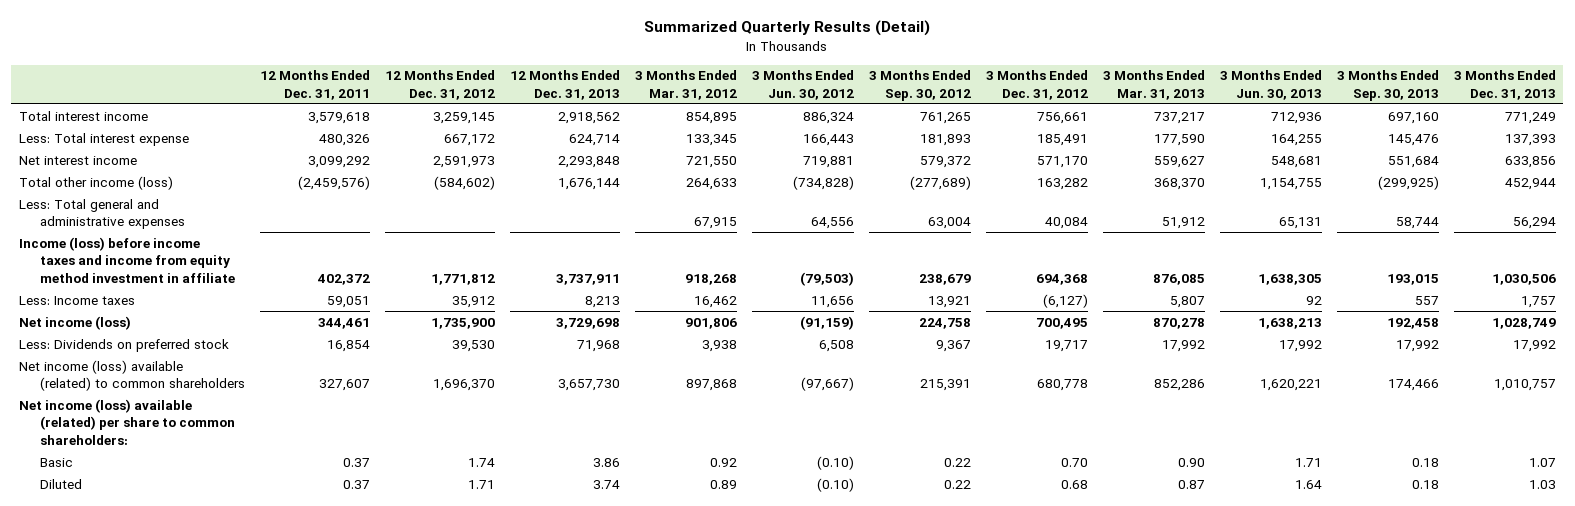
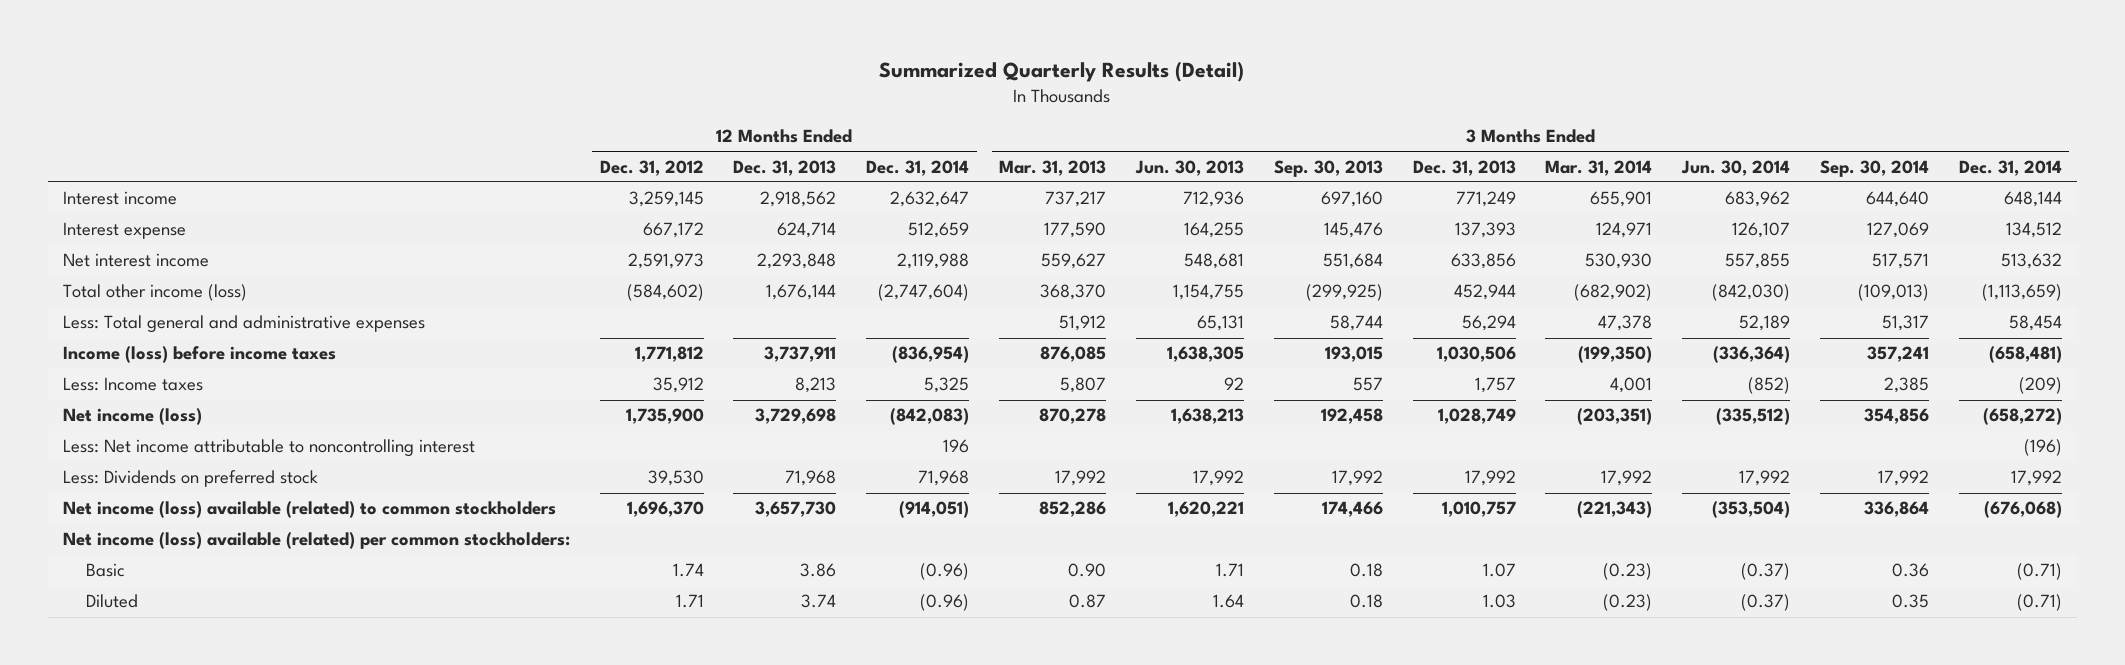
- | 12 Months Ended Dec. 31, 2011 | 12 Months Ended Dec. 31, 2012 | 12 Months Ended Dec. 31, 2013 | 3 Months Ended Mar. 31, 2012 | 3 Months Ended Jun. 30, 2012 | 3 Months Ended Sep. 30, 2012 | 3 Months Ended Dec. 31, 2012 | 3 Months Ended Mar. 31, 2013 | 3 Months Ended Jun. 30, 2013 | 3 Months Ended Sep. 30, 2013 | 3 Months Ended Dec. 31, 2013
+ | 12 Months Ended Dec. 31, 2012 | 12 Months Ended Dec. 31, 2013 | 12 Months Ended Dec. 31, 2014 | 3 Months Ended Mar. 31, 2013 | 3 Months Ended Jun. 30, 2013 | 3 Months Ended Sep. 30, 2013 | 3 Months Ended Dec. 31, 2013 | 3 Months Ended Mar. 31, 2014 | 3 Months Ended Jun. 30, 2014 | 3 Months Ended Sep. 30, 2014 | 3 Months Ended Dec. 31, 2014
- Total interest income | 3,579,618 | 3,259,145 | 2,918,562 | 854,895 | 886,324 | 761,265 | 756,661 | 737,217 | 712,936 | 697,160 | 771,249
- Less: Total interest expense | 480,326 | 667,172 | 624,714 | 133,345 | 166,443 | 181,893 | 185,491 | 177,590 | 164,255 | 145,476 | 137,393
+ Interest income | 3,259,145 | 2,918,562 | 2,632,647 | 737,217 | 712,936 | 697,160 | 771,249 | 655,901 | 683,962 | 644,640 | 648,144
+ Interest expense | 667,172 | 624,714 | 512,659 | 177,590 | 164,255 | 145,476 | 137,393 | 124,971 | 126,107 | 127,069 | 134,512
- Income (loss) before income taxes and income from equity method investment in affiliate | 402,372 | 1,771,812 | 3,737,911 | 918,268 | (79,503) | 238,679 | 694,368 | 876,085 | 1,638,305 | 193,015 | 1,030,506
+ Income (loss) before income taxes | 1,771,812 | 3,737,911 | (836,954) | 876,085 | 1,638,305 | 193,015 | 1,030,506 | (199,350) | (336,364) | 357,241 | (658,481)
+ Less: Net income attributable to noncontrolling interest | | | 196 | | | | | | | | (196)
- Net income (loss) available (related) to common shareholders | 327,607 | 1,696,370 | 3,657,730 | 897,868 | (97,667) | 215,391 | 680,778 | 852,286 | 1,620,221 | 174,466 | 1,010,757
- Net income (loss) available (related) per share to common shareholders:
+ Net income (loss) available (related) to common stockholders | 1,696,370 | 3,657,730 | (914,051) | 852,286 | 1,620,221 | 174,466 | 1,010,757 | (221,343) | (353,504) | 336,864 | (676,068)
+ Net income (loss) available (related) per common stockholders:

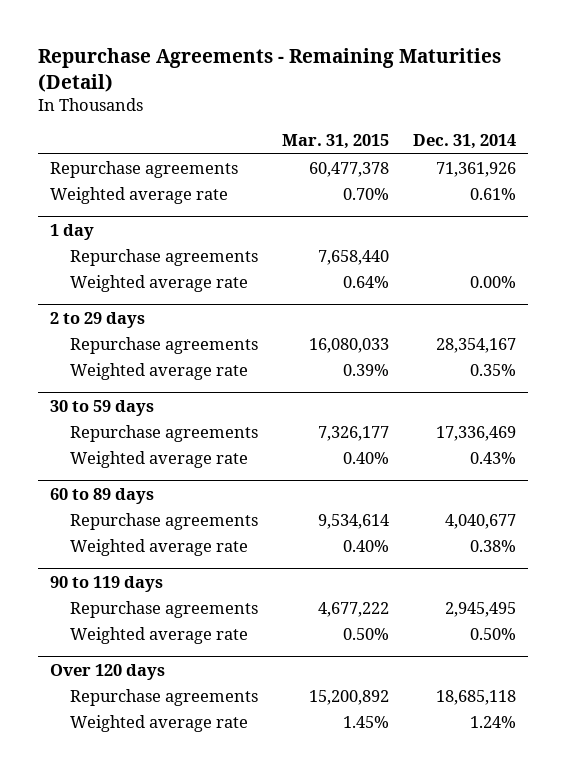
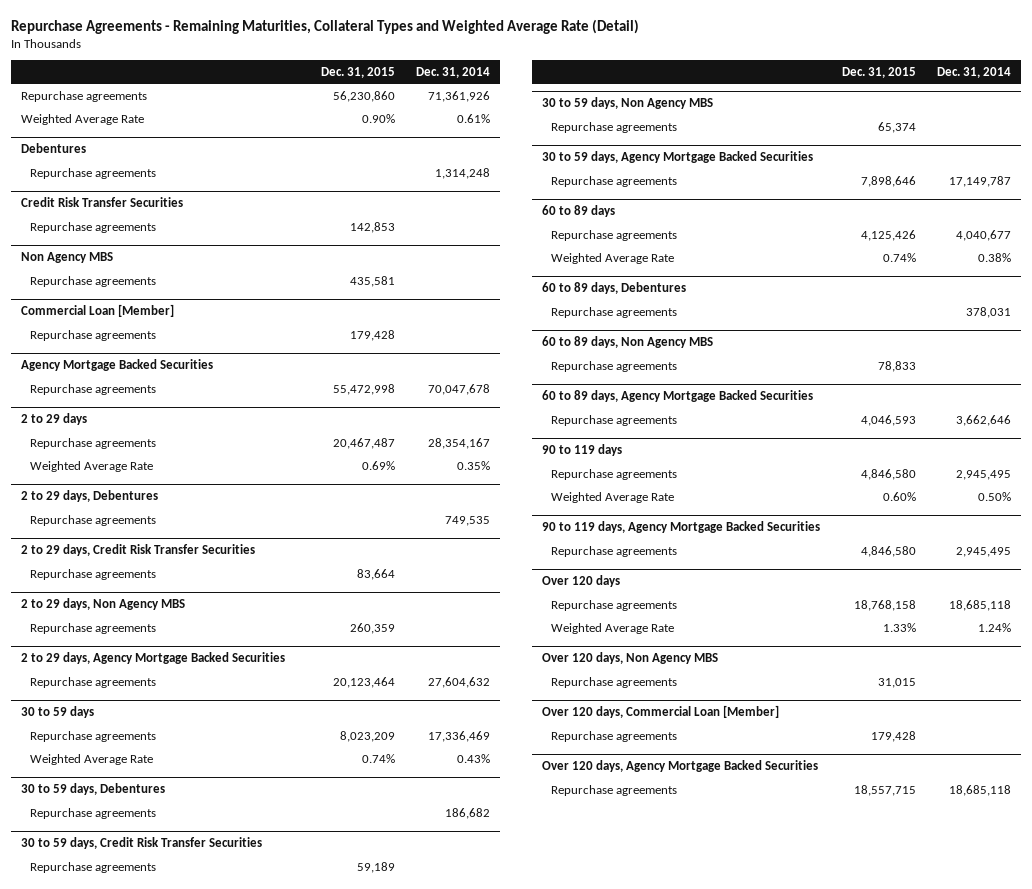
- Repurchase Agreements - Remaining Maturities (Detail)
+ Repurchase Agreements - Remaining Maturities, Collateral Types and Weighted Average Rate (Detail)
- | Mar. 31, 2015 | Dec. 31, 2014
+ | Dec. 31, 2015 | Dec. 31, 2014
- Weighted average rate | 0.70% | 0.61%
- 1 day
+ Weighted Average Rate | 0.90% | 0.61%
+ Debentures
+ Repurchase agreements | | 1,314,248
+ Credit Risk Transfer Securities
- Weighted average rate | 0.64% | 0.00%
+ Non Agency MBS
+ Repurchase agreements | 435,581 |
+ Commercial Loan [Member]
+ Repurchase agreements | 179,428 |
+ Agency Mortgage Backed Securities
+ Repurchase agreements | 55,472,998 | 70,047,678
@ 2 to 29 days
- Weighted average rate | 0.39% | 0.35%
+ Weighted Average Rate | 0.69% | 0.35%
+ 2 to 29 days, Debentures
+ Repurchase agreements | | 749,535
+ 2 to 29 days, Credit Risk Transfer Securities
+ Repurchase agreements | 83,664 |
+ 2 to 29 days, Non Agency MBS
+ Repurchase agreements | 260,359 |
+ 2 to 29 days, Agency Mortgage Backed Securities
+ Repurchase agreements | 20,123,464 | 27,604,632
@ 30 to 59 days
- Weighted average rate | 0.40% | 0.43%
+ Weighted Average Rate | 0.74% | 0.43%
+ 30 to 59 days, Debentures
+ Repurchase agreements | | 186,682
+ 30 to 59 days, Credit Risk Transfer Securities
+ Repurchase agreements | 59,189 |
+ 30 to 59 days, Non Agency MBS
+ Repurchase agreements | 65,374 |
+ 30 to 59 days, Agency Mortgage Backed Securities
+ Repurchase agreements | 7,898,646 | 17,149,787
@ 60 to 89 days
- Weighted average rate | 0.40% | 0.38%
+ Weighted Average Rate | 0.74% | 0.38%
+ 60 to 89 days, Debentures
+ Repurchase agreements | | 378,031
+ 60 to 89 days, Non Agency MBS
+ Repurchase agreements | 78,833 |
+ 60 to 89 days, Agency Mortgage Backed Securities
+ Repurchase agreements | 4,046,593 | 3,662,646
@ 90 to 119 days
- Weighted average rate | 0.50% | 0.50%
+ Weighted Average Rate | 0.60% | 0.50%
+ 90 to 119 days, Agency Mortgage Backed Securities
+ Repurchase agreements | 4,846,580 | 2,945,495
@ Over 120 days
- Weighted average rate | 1.45% | 1.24%
+ Weighted Average Rate | 1.33% | 1.24%
+ Over 120 days, Non Agency MBS
+ Repurchase agreements | 31,015 |
+ Over 120 days, Commercial Loan [Member]
+ Repurchase agreements | 179,428 |
+ Over 120 days, Agency Mortgage Backed Securities
+ Repurchase agreements | 18,557,715 | 18,685,118

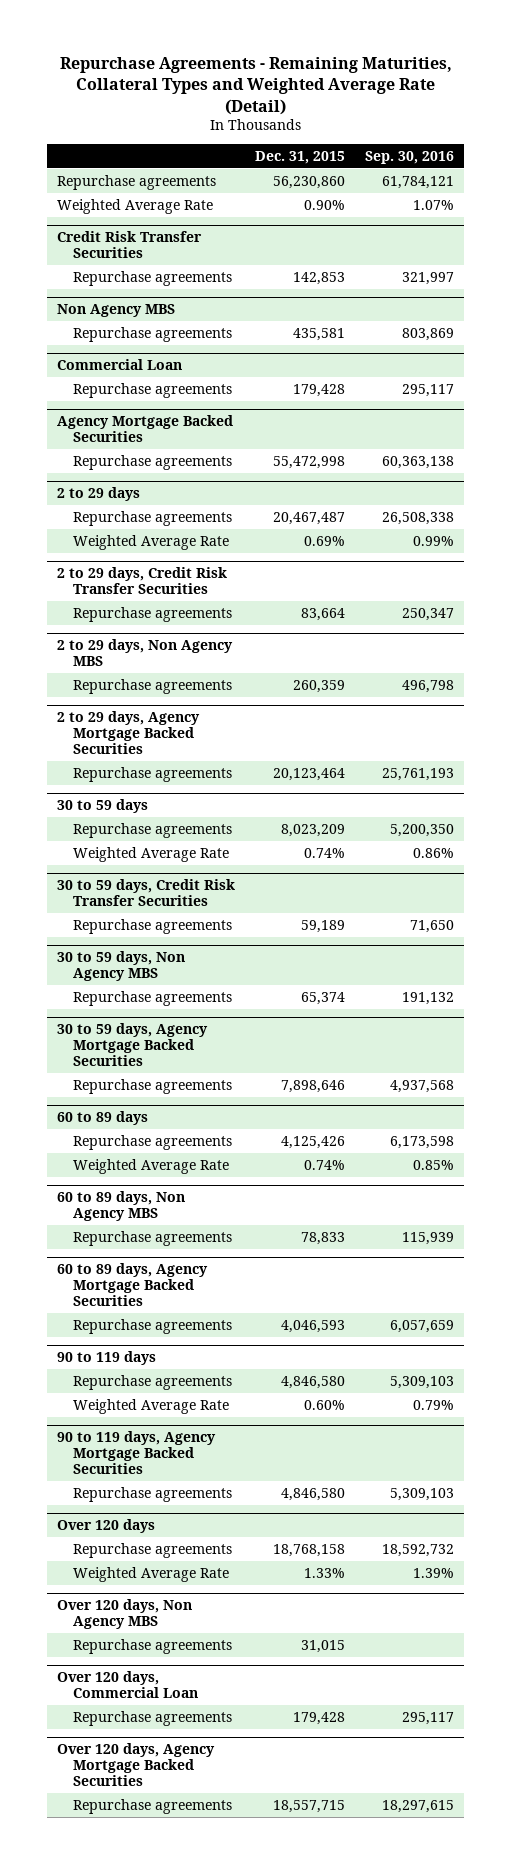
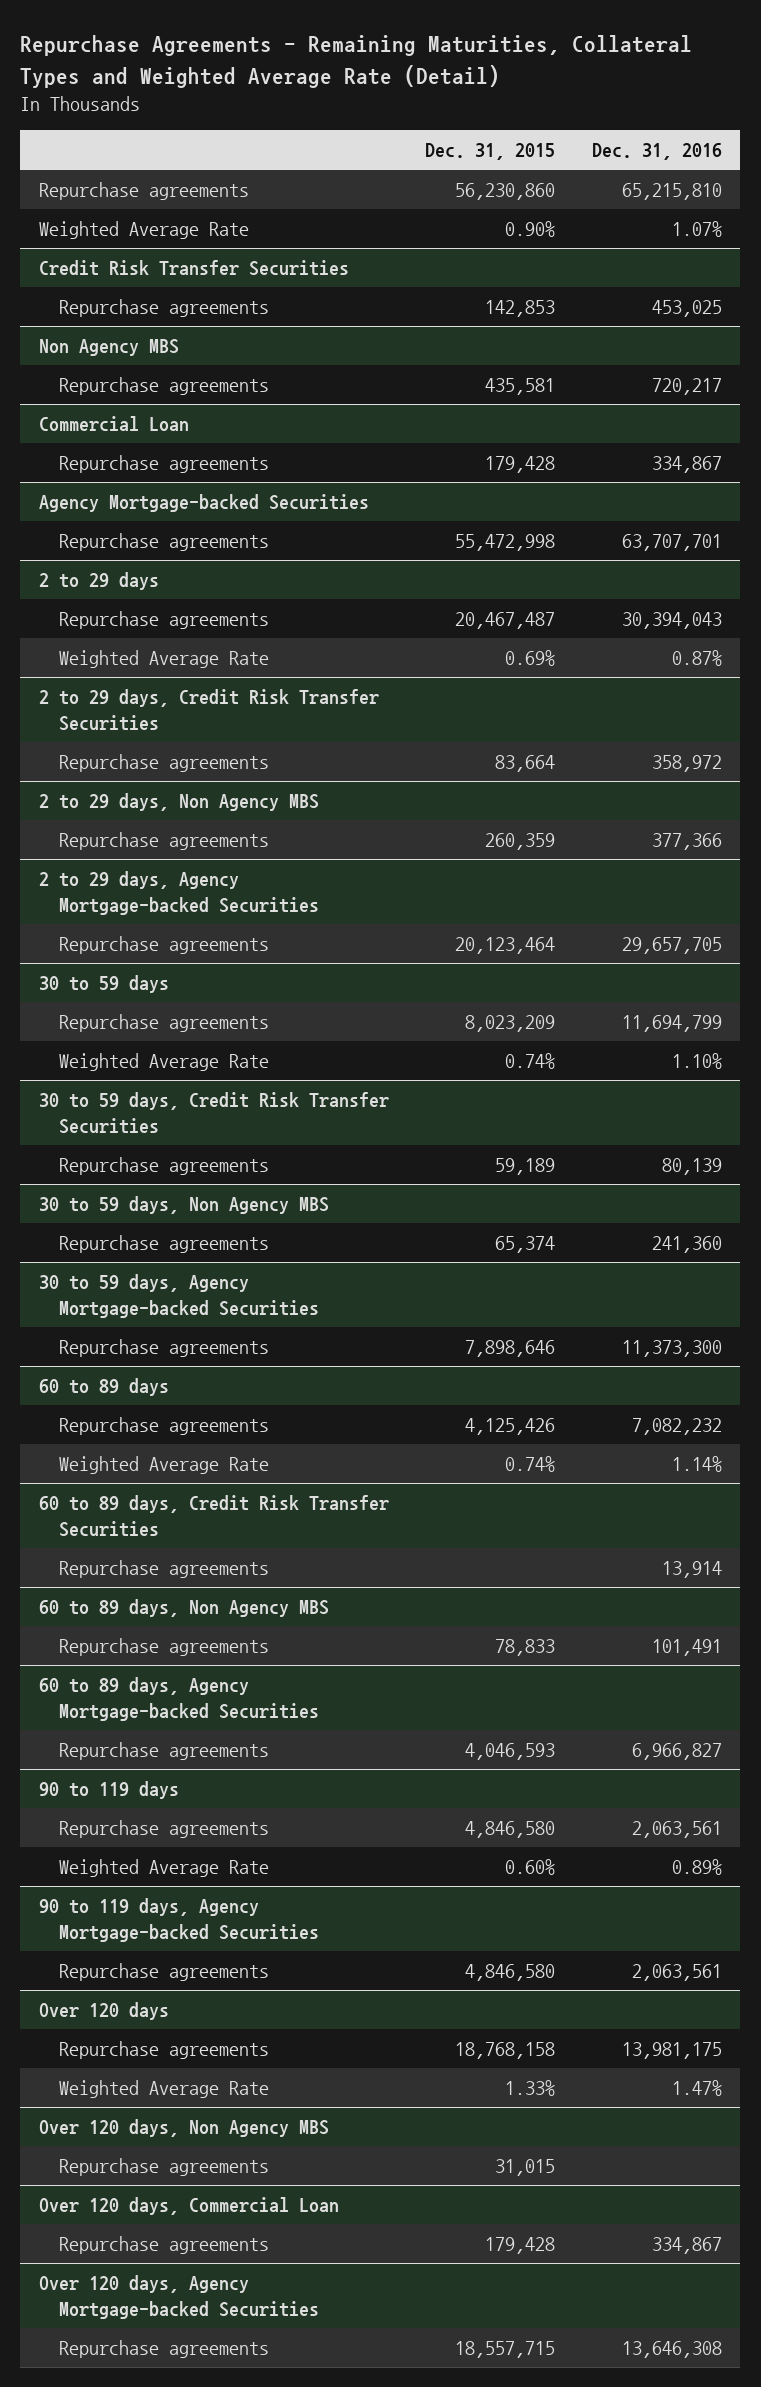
- | Dec. 31, 2015 | Sep. 30, 2016
+ | Dec. 31, 2015 | Dec. 31, 2016
- Agency Mortgage Backed Securities
+ Agency Mortgage-backed Securities
- 2 to 29 days, Agency Mortgage Backed Securities
+ 2 to 29 days, Agency Mortgage-backed Securities
- 30 to 59 days, Agency Mortgage Backed Securities
+ 30 to 59 days, Agency Mortgage-backed Securities
+ 60 to 89 days, Credit Risk Transfer Securities
+ Repurchase agreements | | 13,914
- 60 to 89 days, Agency Mortgage Backed Securities
+ 60 to 89 days, Agency Mortgage-backed Securities
- 90 to 119 days, Agency Mortgage Backed Securities
+ 90 to 119 days, Agency Mortgage-backed Securities
- Over 120 days, Agency Mortgage Backed Securities
+ Over 120 days, Agency Mortgage-backed Securities

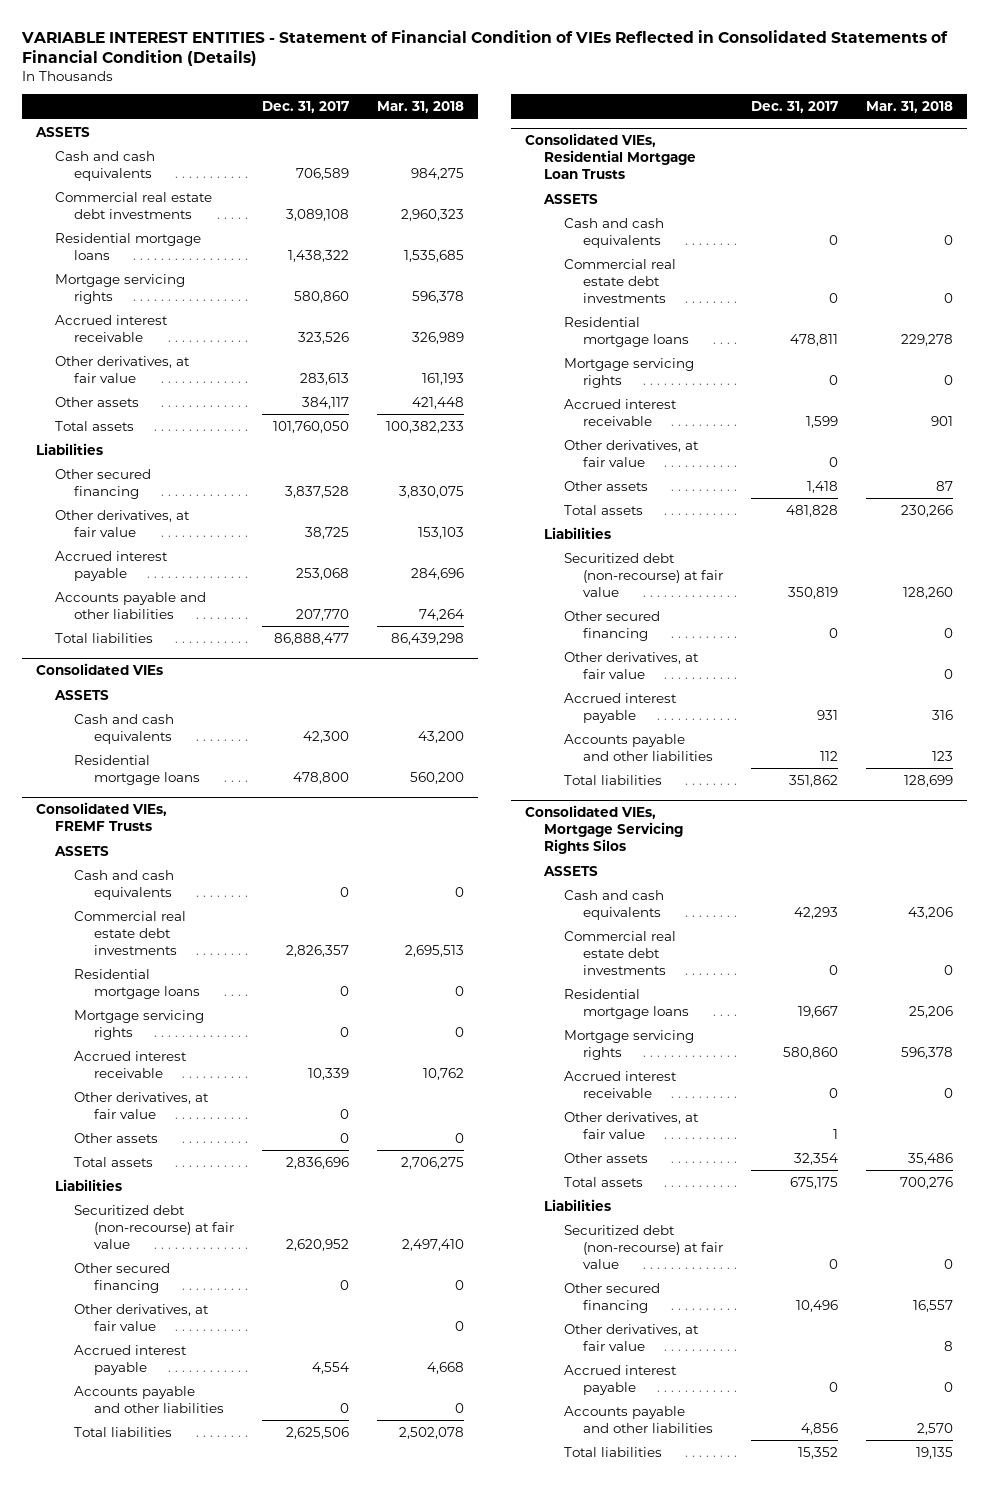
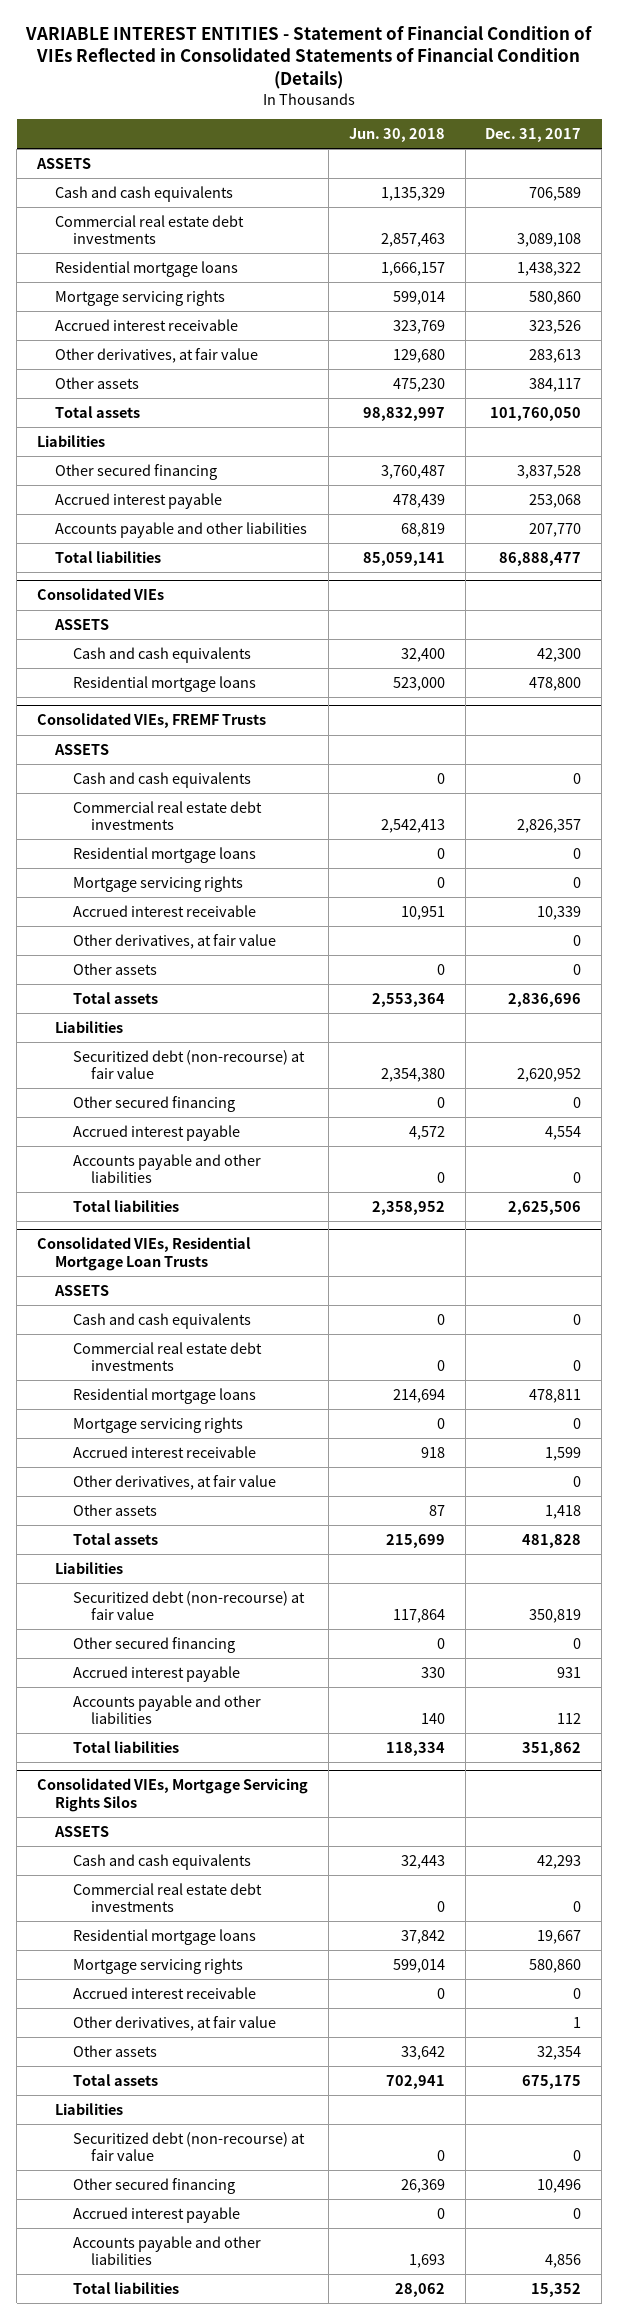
- | Dec. 31, 2017 | Mar. 31, 2018
+ | Jun. 30, 2018 | Dec. 31, 2017
- Other derivatives, at fair value | 38,725 | 153,103
@ Consolidated VIEs, FREMF Trusts
- Other derivatives, at fair value | | 0
@ Consolidated VIEs, Residential Mortgage Loan Trusts
- Other derivatives, at fair value | | 0
@ Consolidated VIEs, Mortgage Servicing Rights Silos
- Other derivatives, at fair value | | 8

